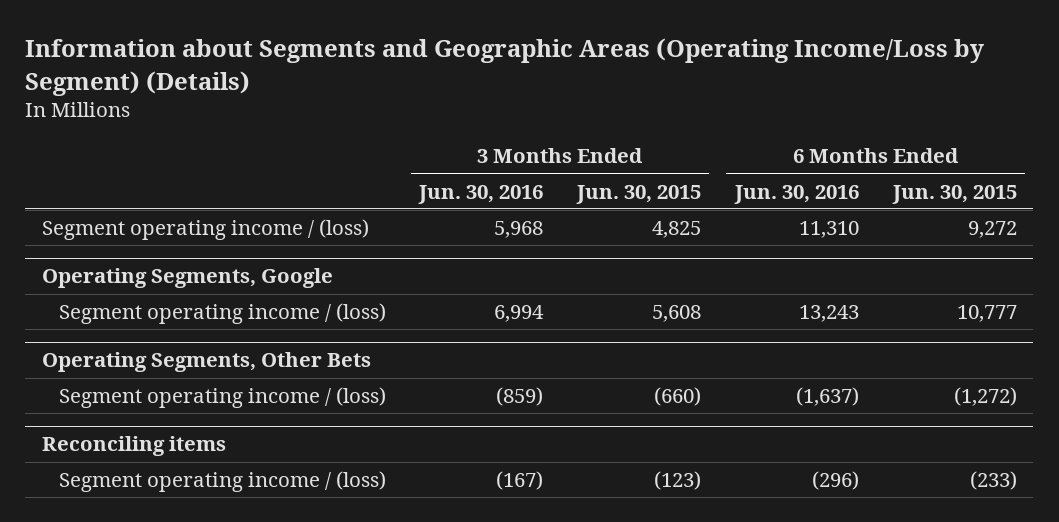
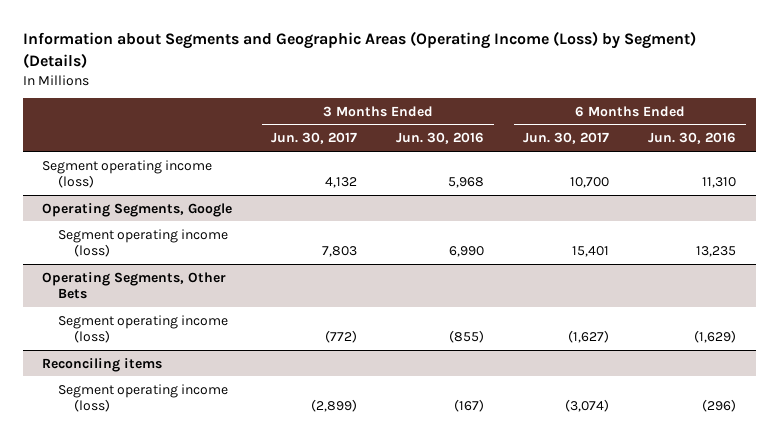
- Information about Segments and Geographic Areas (Operating Income/Loss by Segment) (Details)
+ Information about Segments and Geographic Areas (Operating Income (Loss) by Segment) (Details)
- | 3 Months Ended Jun. 30, 2016 | 3 Months Ended Jun. 30, 2015 | 6 Months Ended Jun. 30, 2016 | 6 Months Ended Jun. 30, 2015
+ | 3 Months Ended Jun. 30, 2017 | 3 Months Ended Jun. 30, 2016 | 6 Months Ended Jun. 30, 2017 | 6 Months Ended Jun. 30, 2016
- Segment operating income / (loss) | 5,968 | 4,825 | 11,310 | 9,272
+ Segment operating income (loss) | 4,132 | 5,968 | 10,700 | 11,310
@ Operating Segments, Google
- Segment operating income / (loss) | 6,994 | 5,608 | 13,243 | 10,777
+ Segment operating income (loss) | 7,803 | 6,990 | 15,401 | 13,235
@ Operating Segments, Other Bets
- Segment operating income / (loss) | (859) | (660) | (1,637) | (1,272)
+ Segment operating income (loss) | (772) | (855) | (1,627) | (1,629)
@ Reconciling items
- Segment operating income / (loss) | (167) | (123) | (296) | (233)
+ Segment operating income (loss) | (2,899) | (167) | (3,074) | (296)

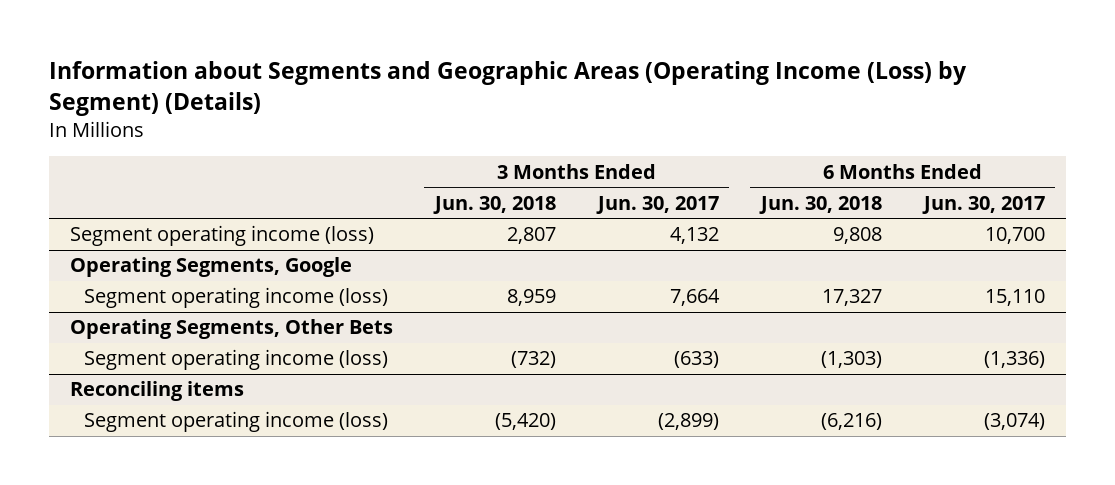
- | 3 Months Ended Jun. 30, 2017 | 3 Months Ended Jun. 30, 2016 | 6 Months Ended Jun. 30, 2017 | 6 Months Ended Jun. 30, 2016
+ | 3 Months Ended Jun. 30, 2018 | 3 Months Ended Jun. 30, 2017 | 6 Months Ended Jun. 30, 2018 | 6 Months Ended Jun. 30, 2017
@ Operating Segments, Google
- Segment operating income (loss) | 7,803 | 6,990 | 15,401 | 13,235
+ Segment operating income (loss) | 8,959 | 7,664 | 17,327 | 15,110
@ Operating Segments, Other Bets
- Segment operating income (loss) | (772) | (855) | (1,627) | (1,629)
+ Segment operating income (loss) | (732) | (633) | (1,303) | (1,336)

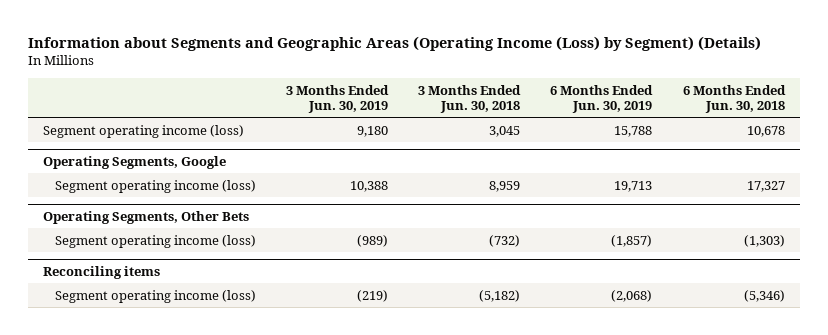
- | 3 Months Ended Jun. 30, 2018 | 3 Months Ended Jun. 30, 2017 | 6 Months Ended Jun. 30, 2018 | 6 Months Ended Jun. 30, 2017
+ | 3 Months Ended Jun. 30, 2019 | 3 Months Ended Jun. 30, 2018 | 6 Months Ended Jun. 30, 2019 | 6 Months Ended Jun. 30, 2018
- Segment operating income (loss) | 2,807 | 4,132 | 9,808 | 10,700
+ Segment operating income (loss) | 9,180 | 3,045 | 15,788 | 10,678
@ Reconciling items
- Segment operating income (loss) | (5,420) | (2,899) | (6,216) | (3,074)
+ Segment operating income (loss) | (219) | (5,182) | (2,068) | (5,346)

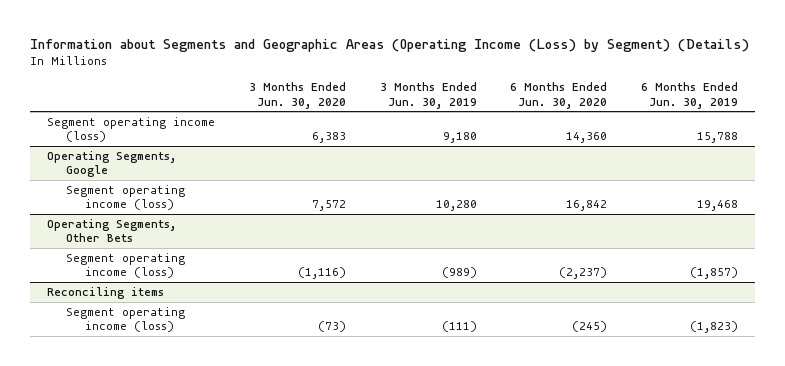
- | 3 Months Ended Jun. 30, 2019 | 3 Months Ended Jun. 30, 2018 | 6 Months Ended Jun. 30, 2019 | 6 Months Ended Jun. 30, 2018
+ | 3 Months Ended Jun. 30, 2020 | 3 Months Ended Jun. 30, 2019 | 6 Months Ended Jun. 30, 2020 | 6 Months Ended Jun. 30, 2019
@ Operating Segments, Google
- Segment operating income (loss) | 10,388 | 8,959 | 19,713 | 17,327
+ Segment operating income (loss) | 7,572 | 10,280 | 16,842 | 19,468
@ Reconciling items
- Segment operating income (loss) | (219) | (5,182) | (2,068) | (5,346)
+ Segment operating income (loss) | (73) | (111) | (245) | (1,823)

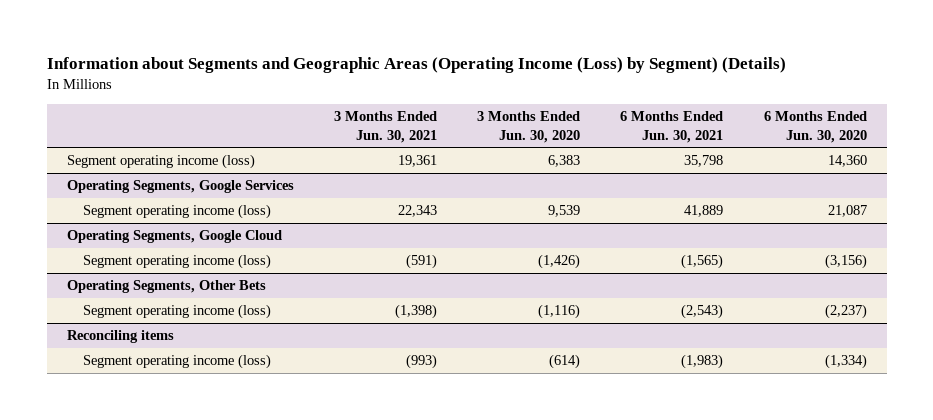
- | 3 Months Ended Jun. 30, 2020 | 3 Months Ended Jun. 30, 2019 | 6 Months Ended Jun. 30, 2020 | 6 Months Ended Jun. 30, 2019
+ | 3 Months Ended Jun. 30, 2021 | 3 Months Ended Jun. 30, 2020 | 6 Months Ended Jun. 30, 2021 | 6 Months Ended Jun. 30, 2020
- Operating Segments, Google
- Segment operating income (loss) | 7,572 | 10,280 | 16,842 | 19,468
+ Operating Segments, Google Services
+ Segment operating income (loss) | 22,343 | 9,539 | 41,889 | 21,087
+ Operating Segments, Google Cloud
+ Segment operating income (loss) | (591) | (1,426) | (1,565) | (3,156)
@ Reconciling items
- Segment operating income (loss) | (73) | (111) | (245) | (1,823)
+ Segment operating income (loss) | (993) | (614) | (1,983) | (1,334)

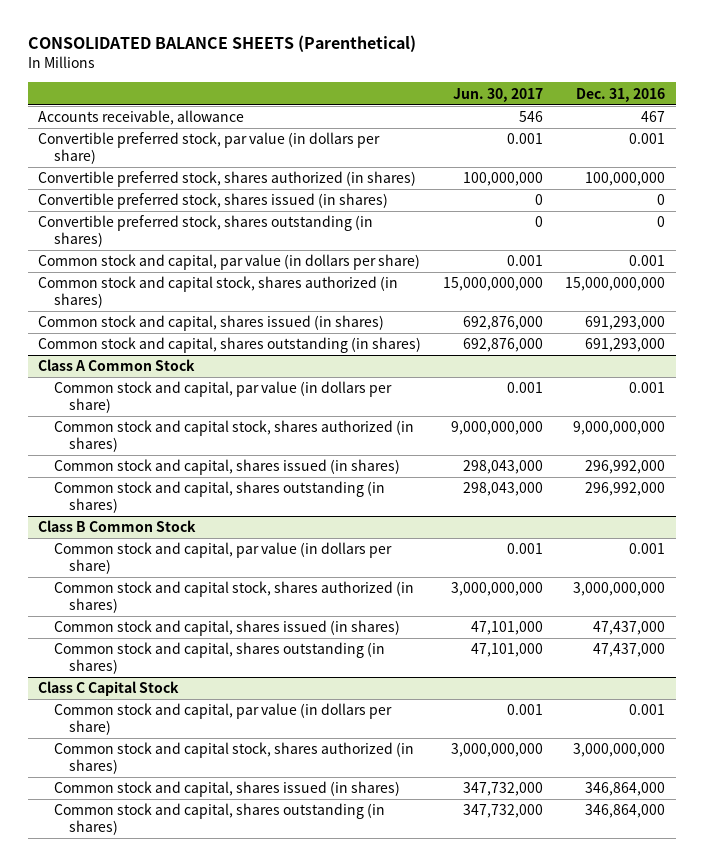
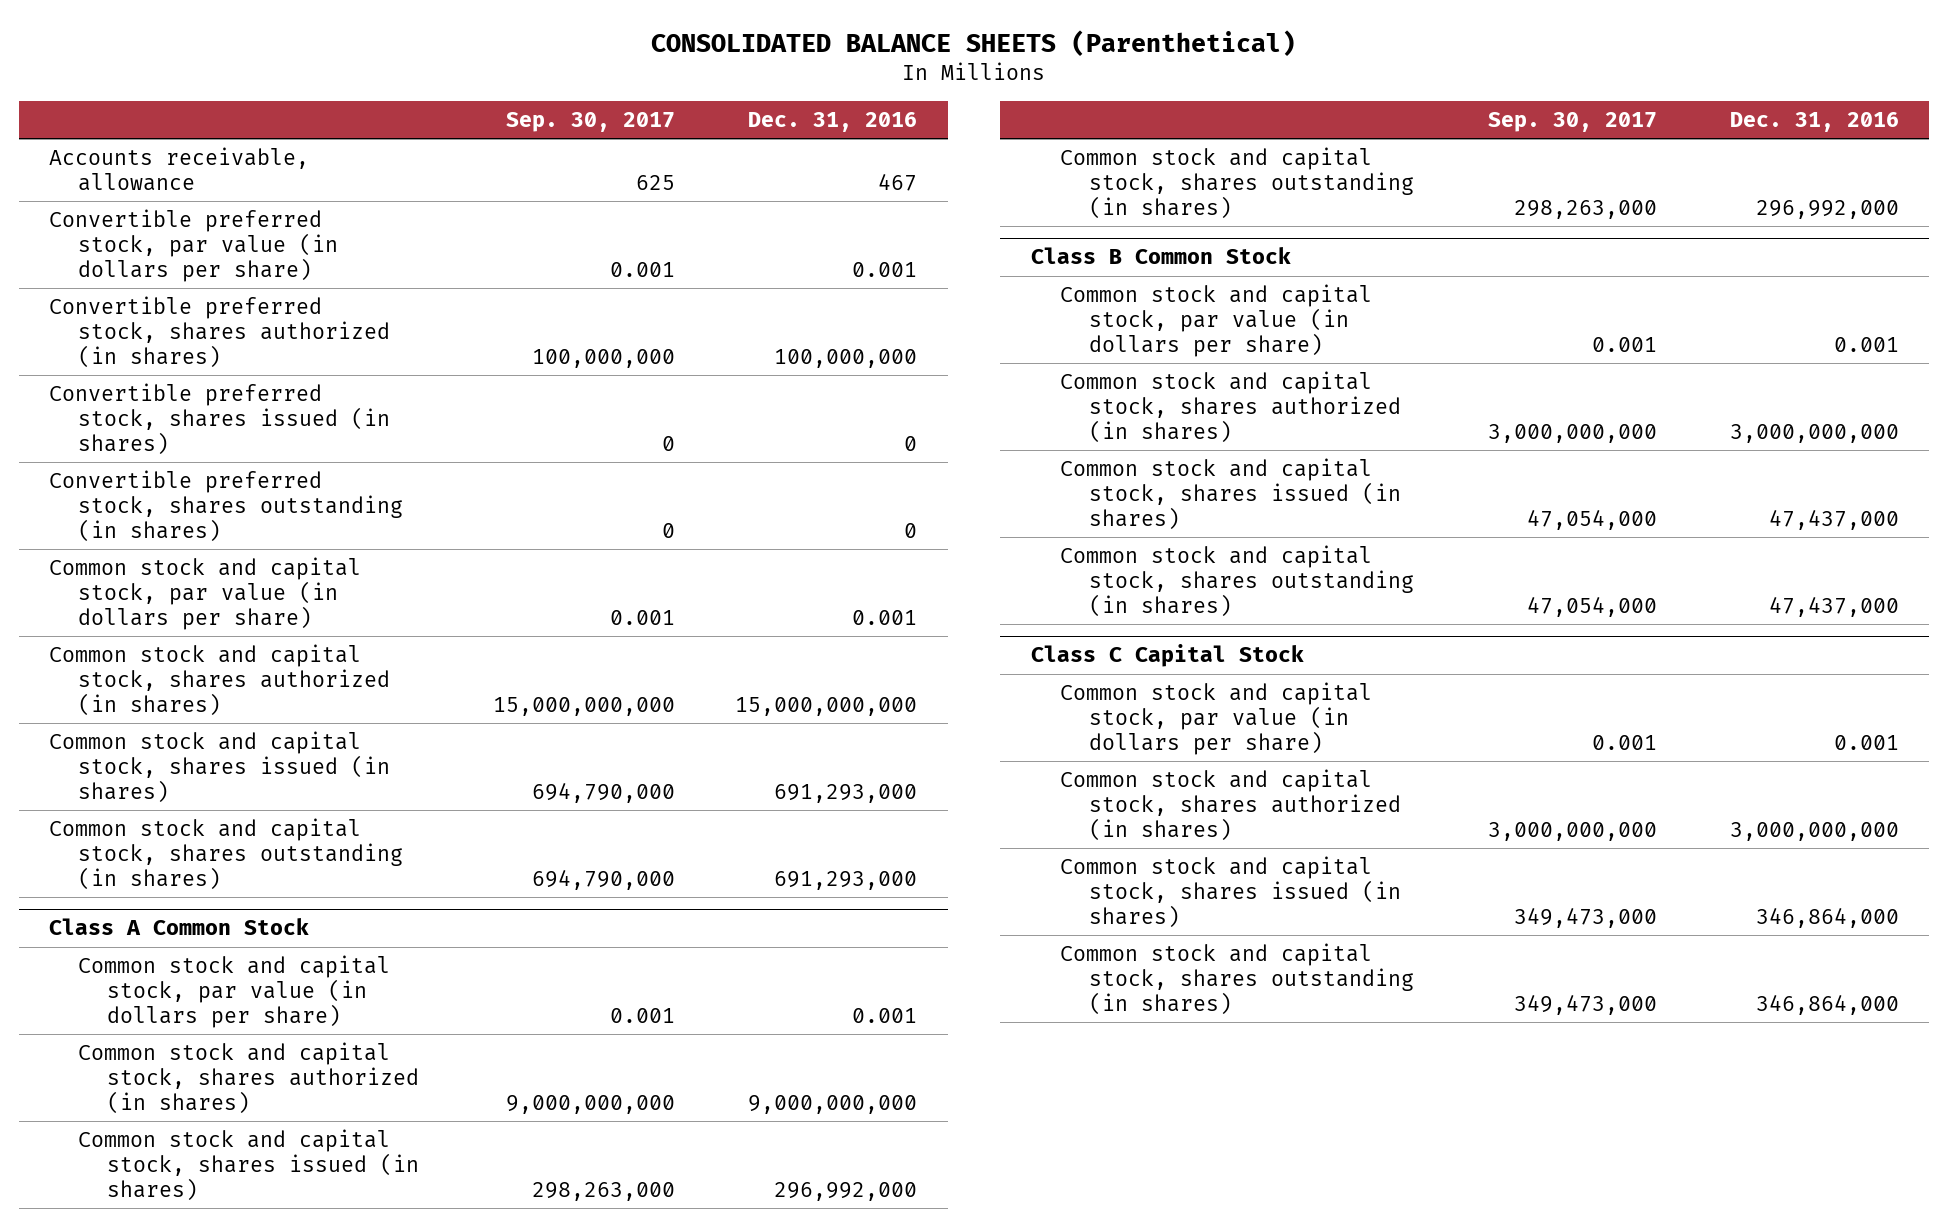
- | Jun. 30, 2017 | Dec. 31, 2016
+ | Sep. 30, 2017 | Dec. 31, 2016
- Common stock and capital, par value (in dollars per share) | 0.001 | 0.001
+ Common stock and capital stock, par value (in dollars per share) | 0.001 | 0.001
- Common stock and capital, shares issued (in shares) | 692,876,000 | 691,293,000
- Common stock and capital, shares outstanding (in shares) | 692,876,000 | 691,293,000
+ Common stock and capital stock, shares issued (in shares) | 694,790,000 | 691,293,000
+ Common stock and capital stock, shares outstanding (in shares) | 694,790,000 | 691,293,000
@ Class A Common Stock
- Common stock and capital, par value (in dollars per share) | 0.001 | 0.001
+ Common stock and capital stock, par value (in dollars per share) | 0.001 | 0.001
- Common stock and capital, shares issued (in shares) | 298,043,000 | 296,992,000
- Common stock and capital, shares outstanding (in shares) | 298,043,000 | 296,992,000
+ Common stock and capital stock, shares issued (in shares) | 298,263,000 | 296,992,000
+ Common stock and capital stock, shares outstanding (in shares) | 298,263,000 | 296,992,000
@ Class B Common Stock
- Common stock and capital, par value (in dollars per share) | 0.001 | 0.001
+ Common stock and capital stock, par value (in dollars per share) | 0.001 | 0.001
- Common stock and capital, shares issued (in shares) | 47,101,000 | 47,437,000
- Common stock and capital, shares outstanding (in shares) | 47,101,000 | 47,437,000
+ Common stock and capital stock, shares issued (in shares) | 47,054,000 | 47,437,000
+ Common stock and capital stock, shares outstanding (in shares) | 47,054,000 | 47,437,000
@ Class C Capital Stock
- Common stock and capital, par value (in dollars per share) | 0.001 | 0.001
+ Common stock and capital stock, par value (in dollars per share) | 0.001 | 0.001
- Common stock and capital, shares issued (in shares) | 347,732,000 | 346,864,000
- Common stock and capital, shares outstanding (in shares) | 347,732,000 | 346,864,000
+ Common stock and capital stock, shares issued (in shares) | 349,473,000 | 346,864,000
+ Common stock and capital stock, shares outstanding (in shares) | 349,473,000 | 346,864,000

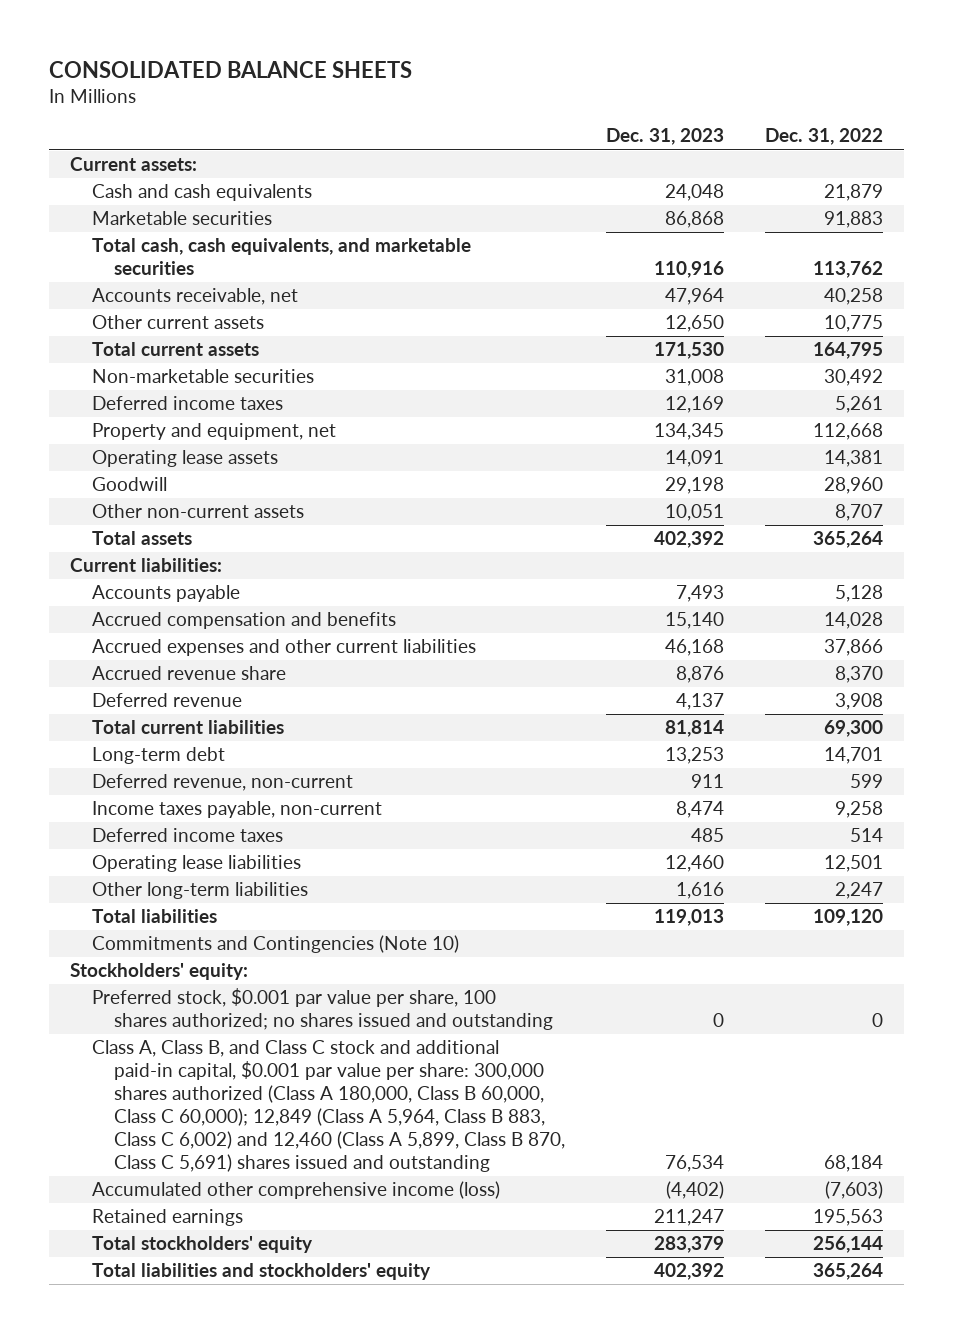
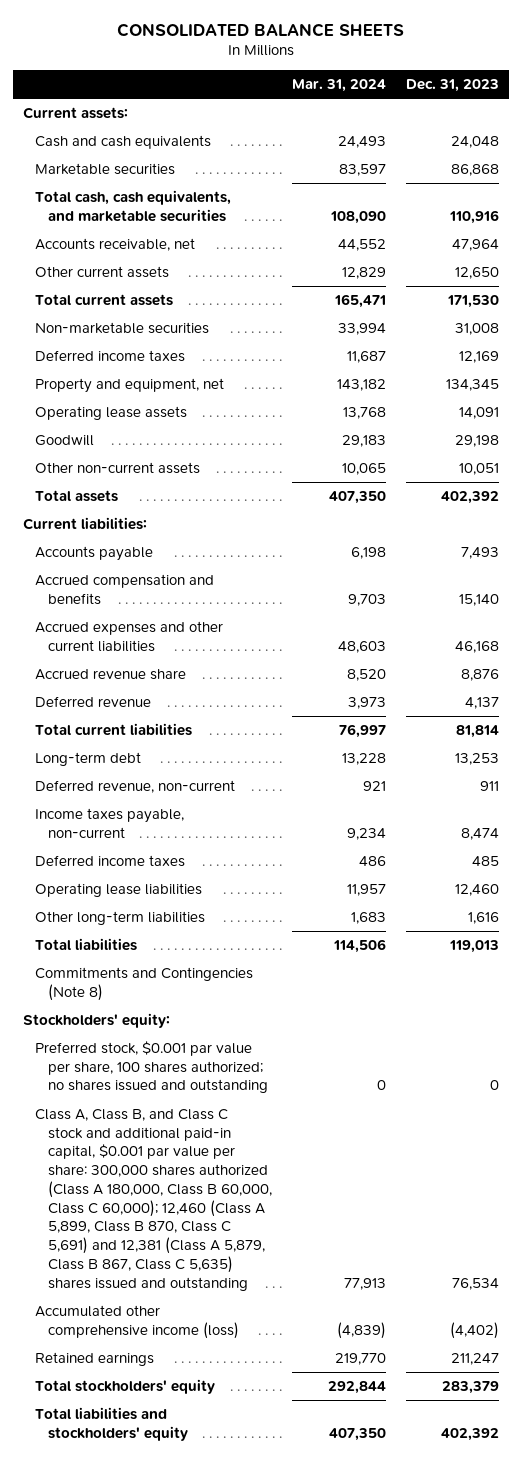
- | Dec. 31, 2023 | Dec. 31, 2022
+ | Mar. 31, 2024 | Dec. 31, 2023
- Commitments and Contingencies (Note 10)
+ Commitments and Contingencies (Note 8)
- Class A, Class B, and Class C stock and additional paid-in capital, $0.001 par value per share: 300,000 shares authorized (Class A 180,000, Class B 60,000, Class C 60,000); 12,849 (Class A 5,964, Class B 883, Class C 6,002) and 12,460 (Class A 5,899, Class B 870, Class C 5,691) shares issued and outstanding | 76,534 | 68,184
+ Class A, Class B, and Class C stock and additional paid-in capital, $0.001 par value per share: 300,000 shares authorized (Class A 180,000, Class B 60,000, Class C 60,000); 12,460 (Class A 5,899, Class B 870, Class C 5,691) and 12,381 (Class A 5,879, Class B 867, Class C 5,635) shares issued and outstanding | 77,913 | 76,534

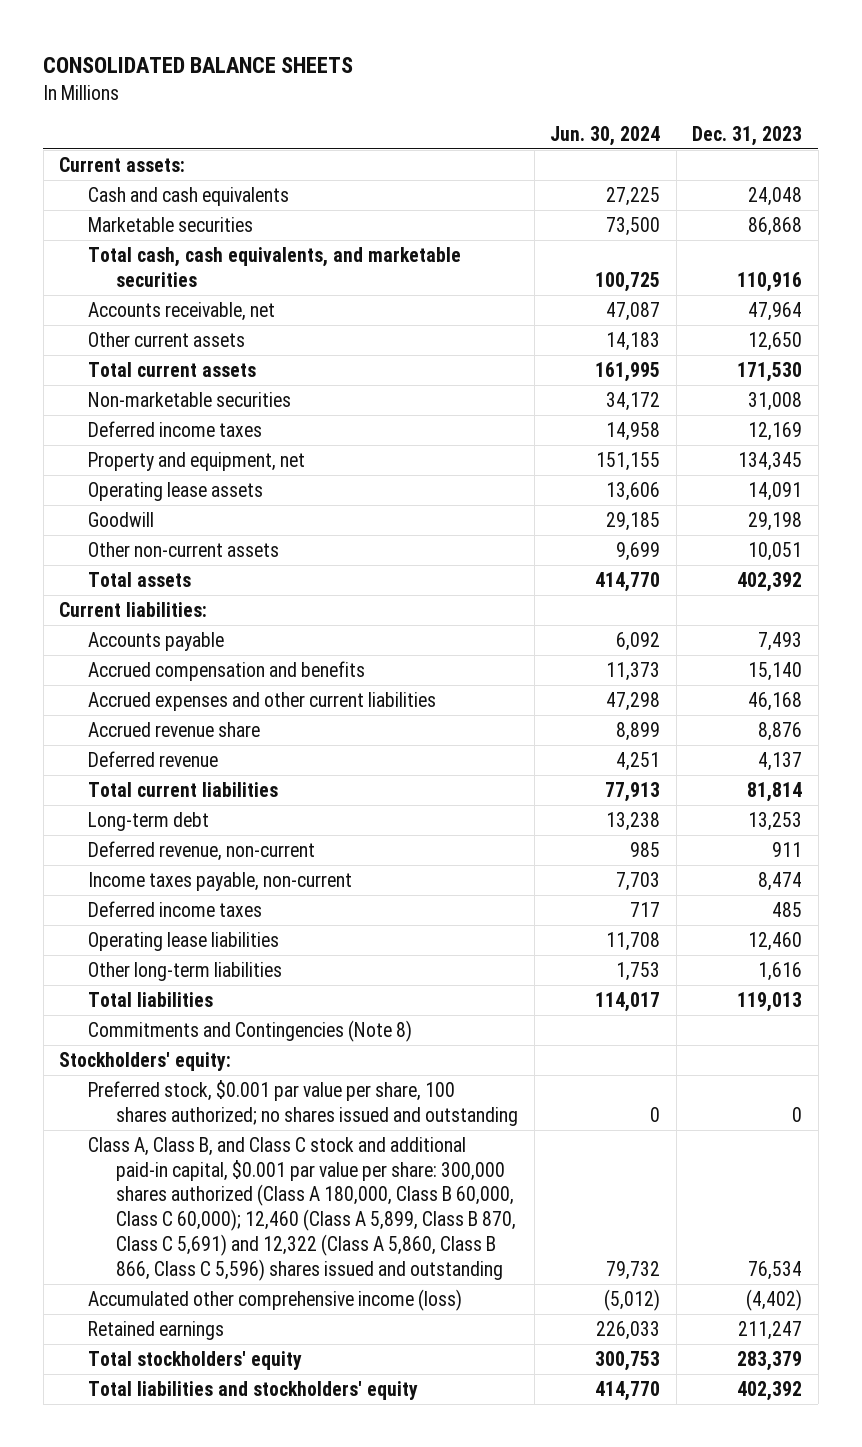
- | Mar. 31, 2024 | Dec. 31, 2023
+ | Jun. 30, 2024 | Dec. 31, 2023
- Class A, Class B, and Class C stock and additional paid-in capital, $0.001 par value per share: 300,000 shares authorized (Class A 180,000, Class B 60,000, Class C 60,000); 12,460 (Class A 5,899, Class B 870, Class C 5,691) and 12,381 (Class A 5,879, Class B 867, Class C 5,635) shares issued and outstanding | 77,913 | 76,534
+ Class A, Class B, and Class C stock and additional paid-in capital, $0.001 par value per share: 300,000 shares authorized (Class A 180,000, Class B 60,000, Class C 60,000); 12,460 (Class A 5,899, Class B 870, Class C 5,691) and 12,322 (Class A 5,860, Class B 866, Class C 5,596) shares issued and outstanding | 79,732 | 76,534

